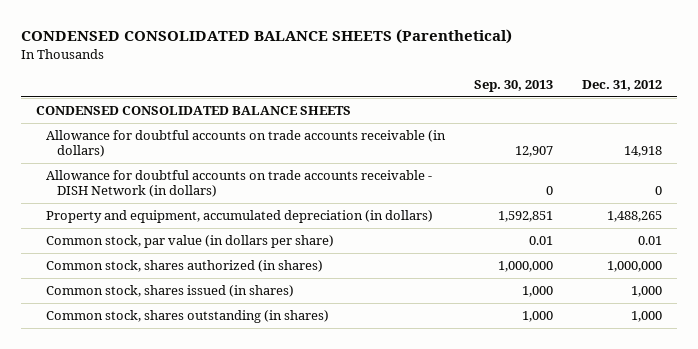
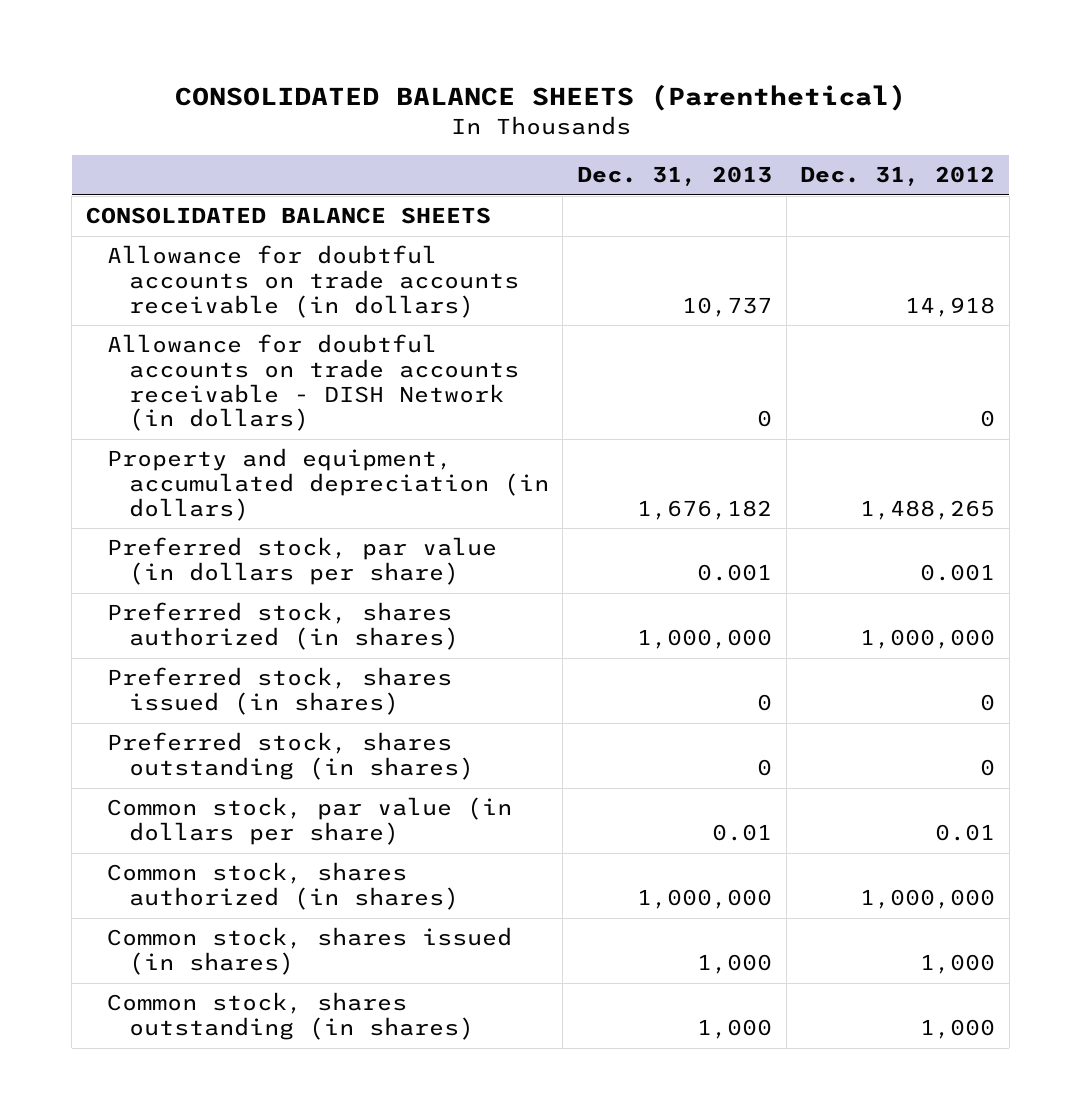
- CONDENSED CONSOLIDATED BALANCE SHEETS (Parenthetical)
+ CONSOLIDATED BALANCE SHEETS (Parenthetical)
- | Sep. 30, 2013 | Dec. 31, 2012
+ | Dec. 31, 2013 | Dec. 31, 2012
- CONDENSED CONSOLIDATED BALANCE SHEETS
+ CONSOLIDATED BALANCE SHEETS
+ Preferred stock, par value (in dollars per share) | 0.001 | 0.001
+ Preferred stock, shares authorized (in shares) | 1,000,000 | 1,000,000
+ Preferred stock, shares issued (in shares) | 0 | 0
+ Preferred stock, shares outstanding (in shares) | 0 | 0

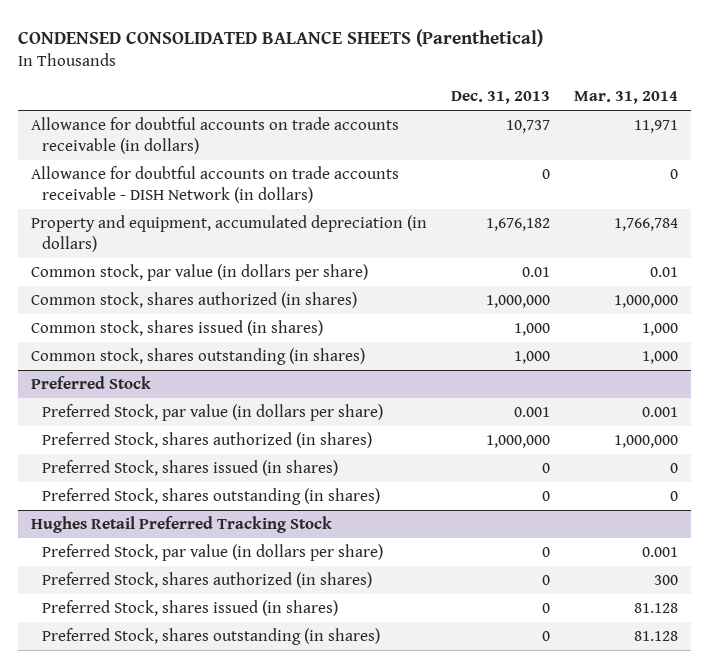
- CONSOLIDATED BALANCE SHEETS (Parenthetical)
+ CONDENSED CONSOLIDATED BALANCE SHEETS (Parenthetical)
- | Dec. 31, 2013 | Dec. 31, 2012
+ | Dec. 31, 2013 | Mar. 31, 2014
- CONSOLIDATED BALANCE SHEETS
- Preferred stock, par value (in dollars per share) | 0.001 | 0.001
- Preferred stock, shares authorized (in shares) | 1,000,000 | 1,000,000
- Preferred stock, shares issued (in shares) | 0 | 0
- Preferred stock, shares outstanding (in shares) | 0 | 0
+ Preferred Stock
+ Preferred Stock, par value (in dollars per share) | 0.001 | 0.001
+ Preferred Stock, shares authorized (in shares) | 1,000,000 | 1,000,000
+ Preferred Stock, shares issued (in shares) | 0 | 0
+ Preferred Stock, shares outstanding (in shares) | 0 | 0
+ Hughes Retail Preferred Tracking Stock
+ Preferred Stock, par value (in dollars per share) | 0 | 0.001
+ Preferred Stock, shares authorized (in shares) | 0 | 300
+ Preferred Stock, shares issued (in shares) | 0 | 81.128
+ Preferred Stock, shares outstanding (in shares) | 0 | 81.128

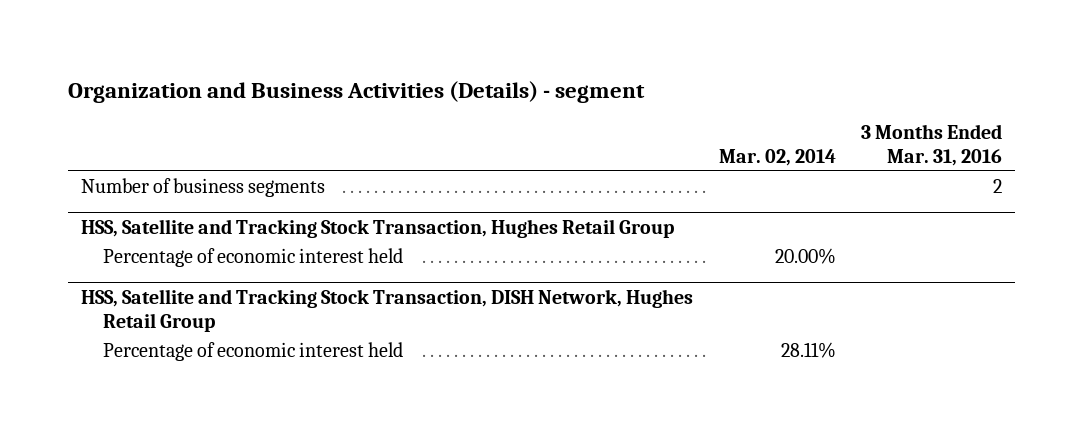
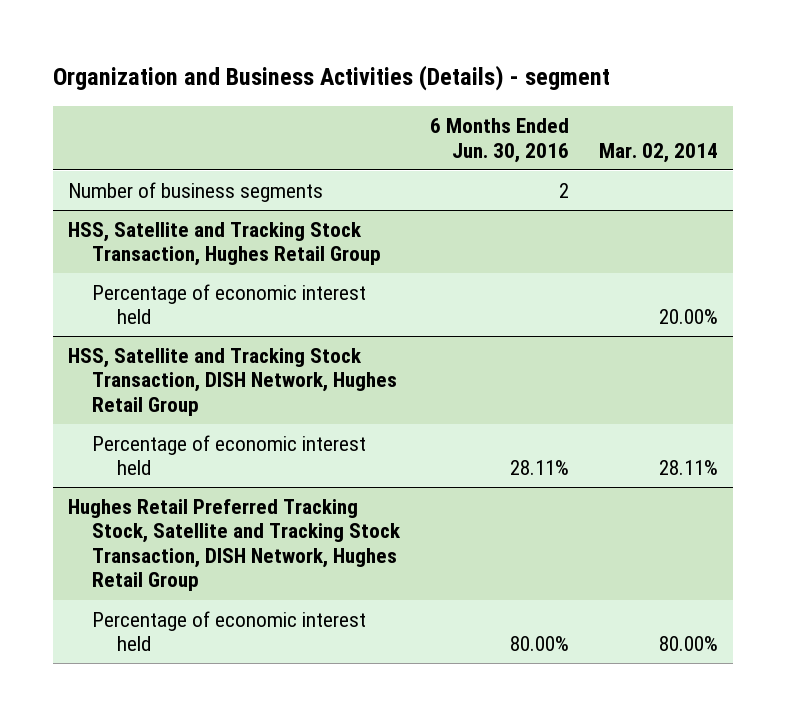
- | Mar. 02, 2014 | 3 Months Ended Mar. 31, 2016
+ | 6 Months Ended Jun. 30, 2016 | Mar. 02, 2014
+ Hughes Retail Preferred Tracking Stock, Satellite and Tracking Stock Transaction, DISH Network, Hughes Retail Group
+ Percentage of economic interest held | 80.00% | 80.00%

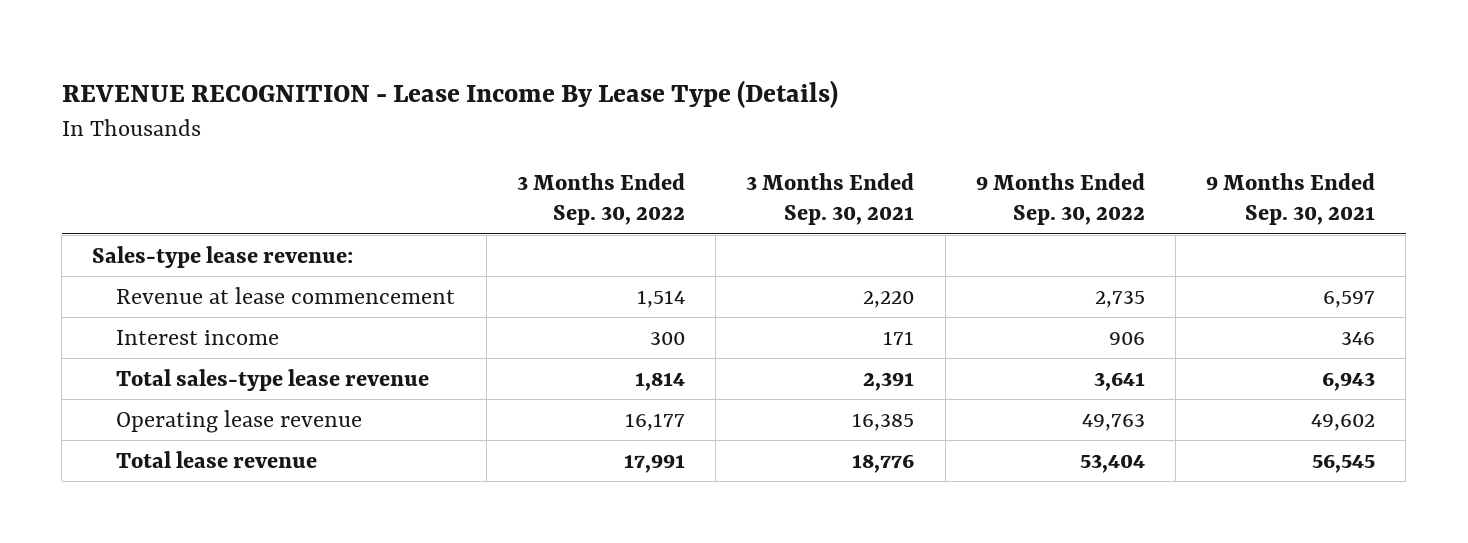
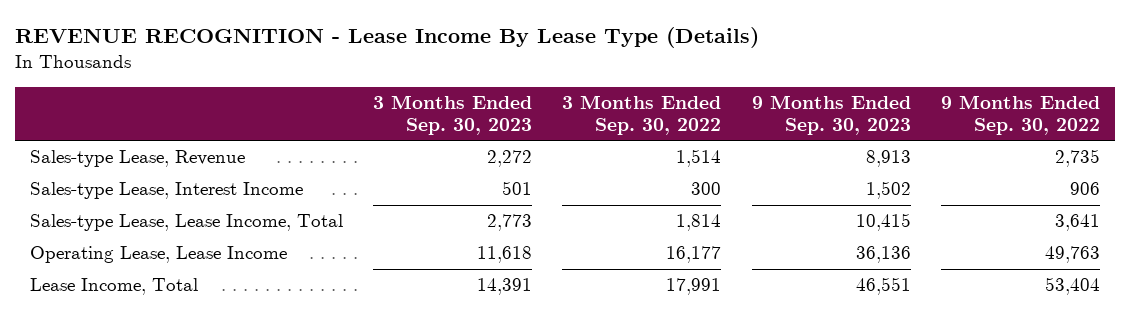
- | 3 Months Ended Sep. 30, 2022 | 3 Months Ended Sep. 30, 2021 | 9 Months Ended Sep. 30, 2022 | 9 Months Ended Sep. 30, 2021
+ | 3 Months Ended Sep. 30, 2023 | 3 Months Ended Sep. 30, 2022 | 9 Months Ended Sep. 30, 2023 | 9 Months Ended Sep. 30, 2022
- Sales-type lease revenue:
- Revenue at lease commencement | 1,514 | 2,220 | 2,735 | 6,597
- Interest income | 300 | 171 | 906 | 346
- Total sales-type lease revenue | 1,814 | 2,391 | 3,641 | 6,943
- Operating lease revenue | 16,177 | 16,385 | 49,763 | 49,602
- Total lease revenue | 17,991 | 18,776 | 53,404 | 56,545
+ Sales-type Lease, Revenue | 2,272 | 1,514 | 8,913 | 2,735
+ Sales-type Lease, Interest Income | 501 | 300 | 1,502 | 906
+ Sales-type Lease, Lease Income, Total | 2,773 | 1,814 | 10,415 | 3,641
+ Operating Lease, Lease Income | 11,618 | 16,177 | 36,136 | 49,763
+ Lease Income, Total | 14,391 | 17,991 | 46,551 | 53,404

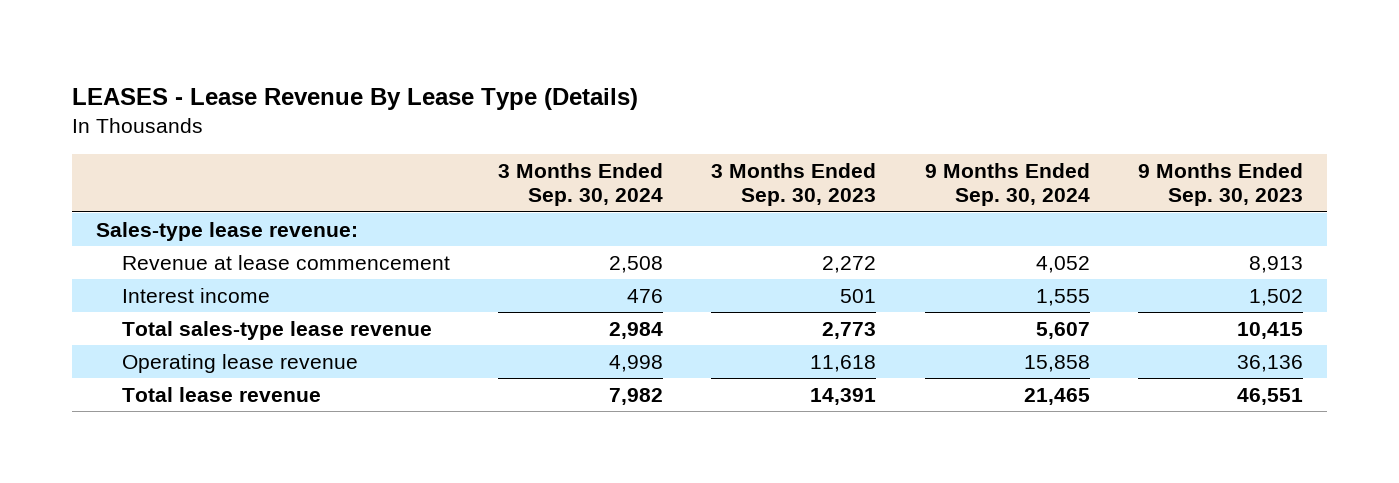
- REVENUE RECOGNITION - Lease Income By Lease Type (Details)
+ LEASES - Lease Revenue By Lease Type (Details)
- | 3 Months Ended Sep. 30, 2023 | 3 Months Ended Sep. 30, 2022 | 9 Months Ended Sep. 30, 2023 | 9 Months Ended Sep. 30, 2022
+ | 3 Months Ended Sep. 30, 2024 | 3 Months Ended Sep. 30, 2023 | 9 Months Ended Sep. 30, 2024 | 9 Months Ended Sep. 30, 2023
- Sales-type Lease, Revenue | 2,272 | 1,514 | 8,913 | 2,735
- Sales-type Lease, Interest Income | 501 | 300 | 1,502 | 906
- Sales-type Lease, Lease Income, Total | 2,773 | 1,814 | 10,415 | 3,641
- Operating Lease, Lease Income | 11,618 | 16,177 | 36,136 | 49,763
- Lease Income, Total | 14,391 | 17,991 | 46,551 | 53,404
+ Sales-type lease revenue:
+ Revenue at lease commencement | 2,508 | 2,272 | 4,052 | 8,913
+ Interest income | 476 | 501 | 1,555 | 1,502
+ Total sales-type lease revenue | 2,984 | 2,773 | 5,607 | 10,415
+ Operating lease revenue | 4,998 | 11,618 | 15,858 | 36,136
+ Total lease revenue | 7,982 | 14,391 | 21,465 | 46,551

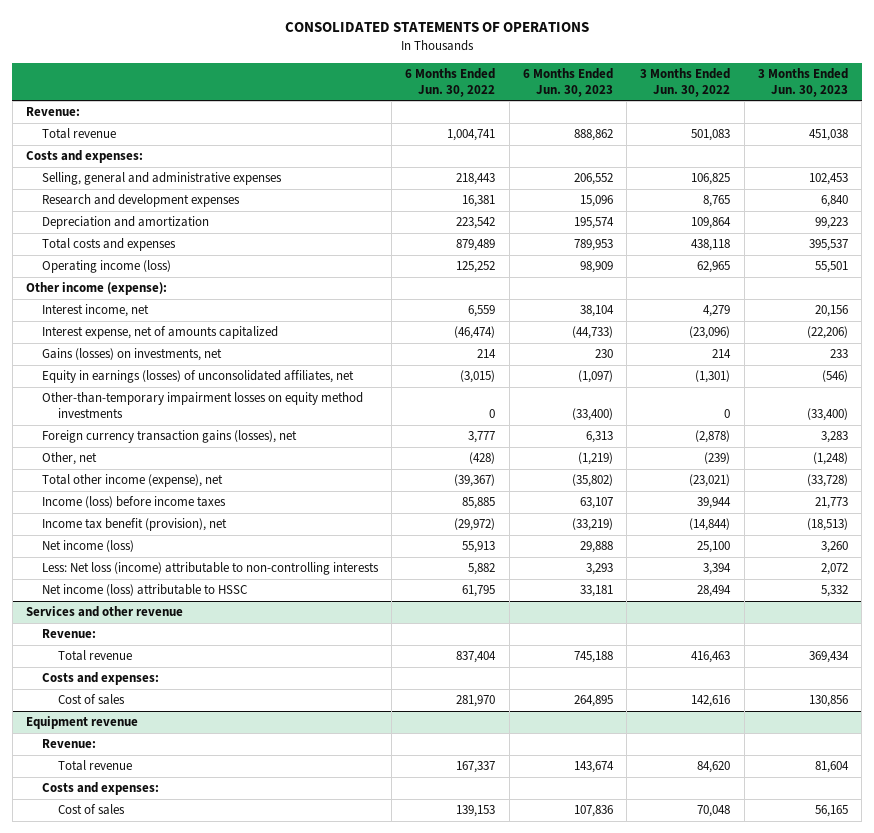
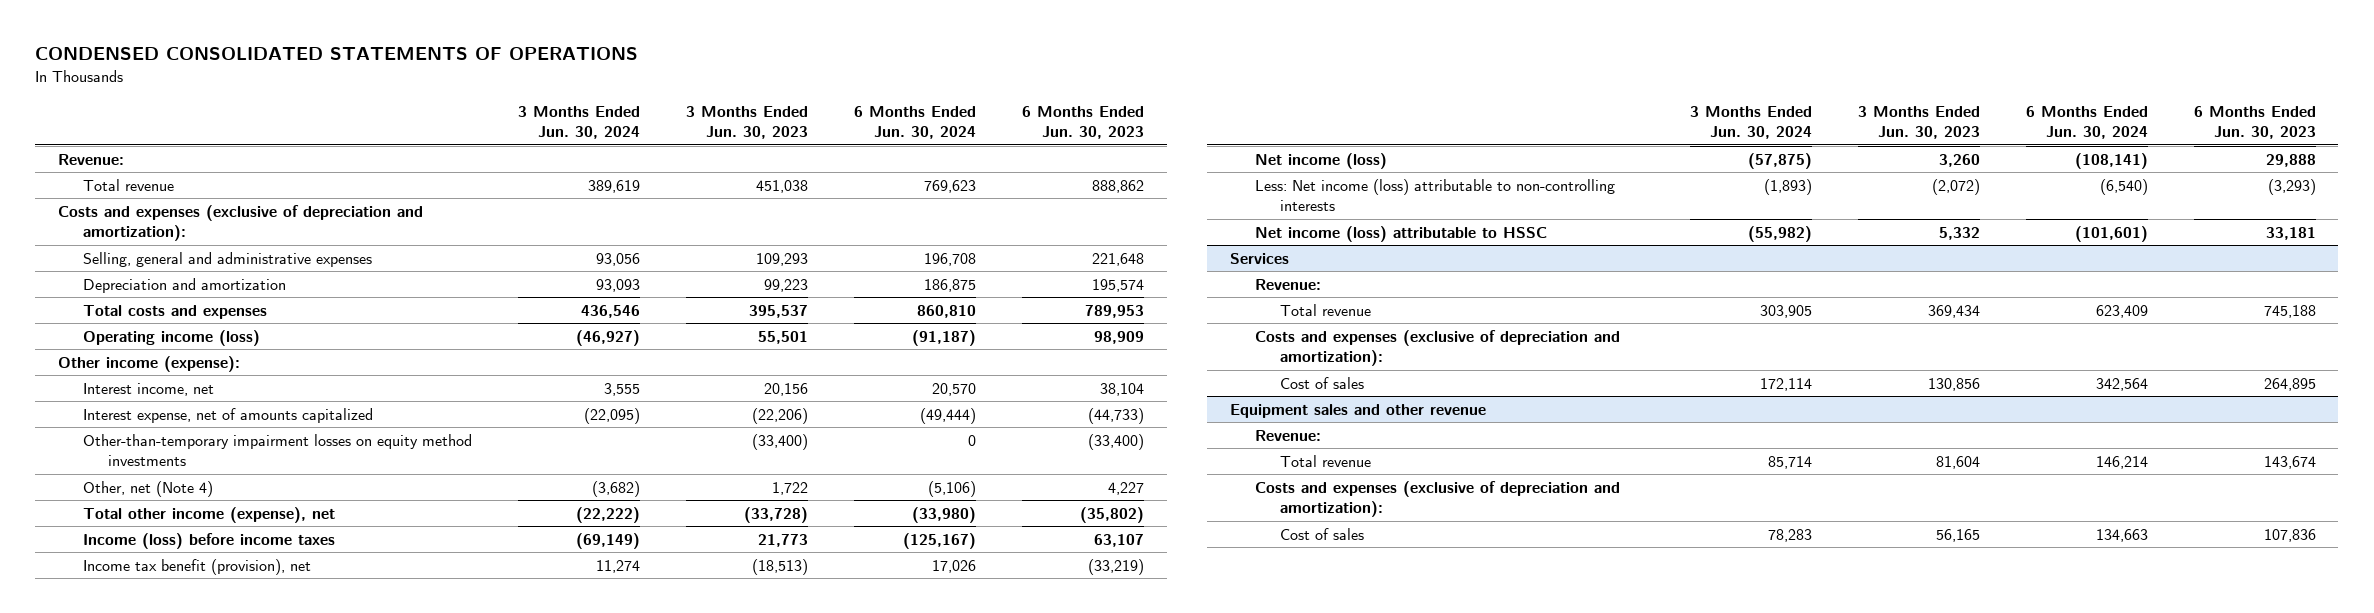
- CONSOLIDATED STATEMENTS OF OPERATIONS
+ CONDENSED CONSOLIDATED STATEMENTS OF OPERATIONS
- | 6 Months Ended Jun. 30, 2022 | 6 Months Ended Jun. 30, 2023 | 3 Months Ended Jun. 30, 2022 | 3 Months Ended Jun. 30, 2023
+ | 3 Months Ended Jun. 30, 2024 | 3 Months Ended Jun. 30, 2023 | 6 Months Ended Jun. 30, 2024 | 6 Months Ended Jun. 30, 2023
- Costs and expenses:
- Selling, general and administrative expenses | 218,443 | 206,552 | 106,825 | 102,453
- Research and development expenses | 16,381 | 15,096 | 8,765 | 6,840
+ Costs and expenses (exclusive of depreciation and amortization):
+ Selling, general and administrative expenses | 93,056 | 109,293 | 196,708 | 221,648
- Gains (losses) on investments, net | 214 | 230 | 214 | 233
- Equity in earnings (losses) of unconsolidated affiliates, net | (3,015) | (1,097) | (1,301) | (546)
- Foreign currency transaction gains (losses), net | 3,777 | 6,313 | (2,878) | 3,283
- Other, net | (428) | (1,219) | (239) | (1,248)
+ Other, net (Note 4) | (3,682) | 1,722 | (5,106) | 4,227
- Less: Net loss (income) attributable to non-controlling interests | 5,882 | 3,293 | 3,394 | 2,072
+ Less: Net income (loss) attributable to non-controlling interests | (1,893) | (2,072) | (6,540) | (3,293)
- Services and other revenue
+ Services
- Costs and expenses:
+ Costs and expenses (exclusive of depreciation and amortization):
- Equipment revenue
+ Equipment sales and other revenue
- Costs and expenses:
+ Costs and expenses (exclusive of depreciation and amortization):

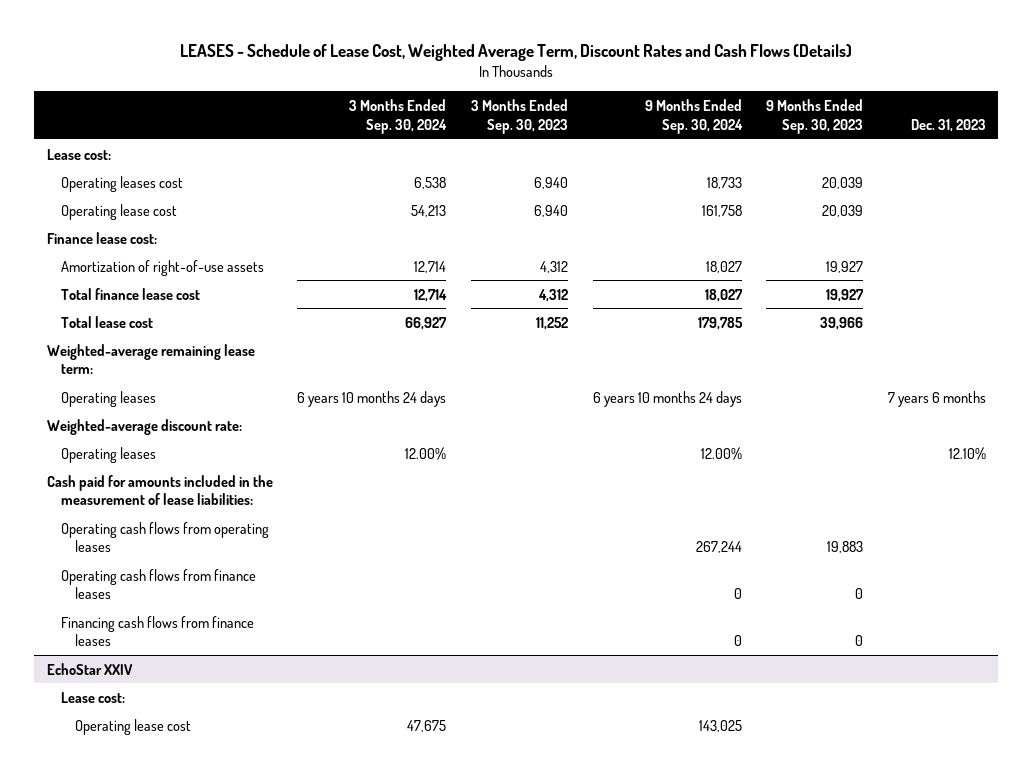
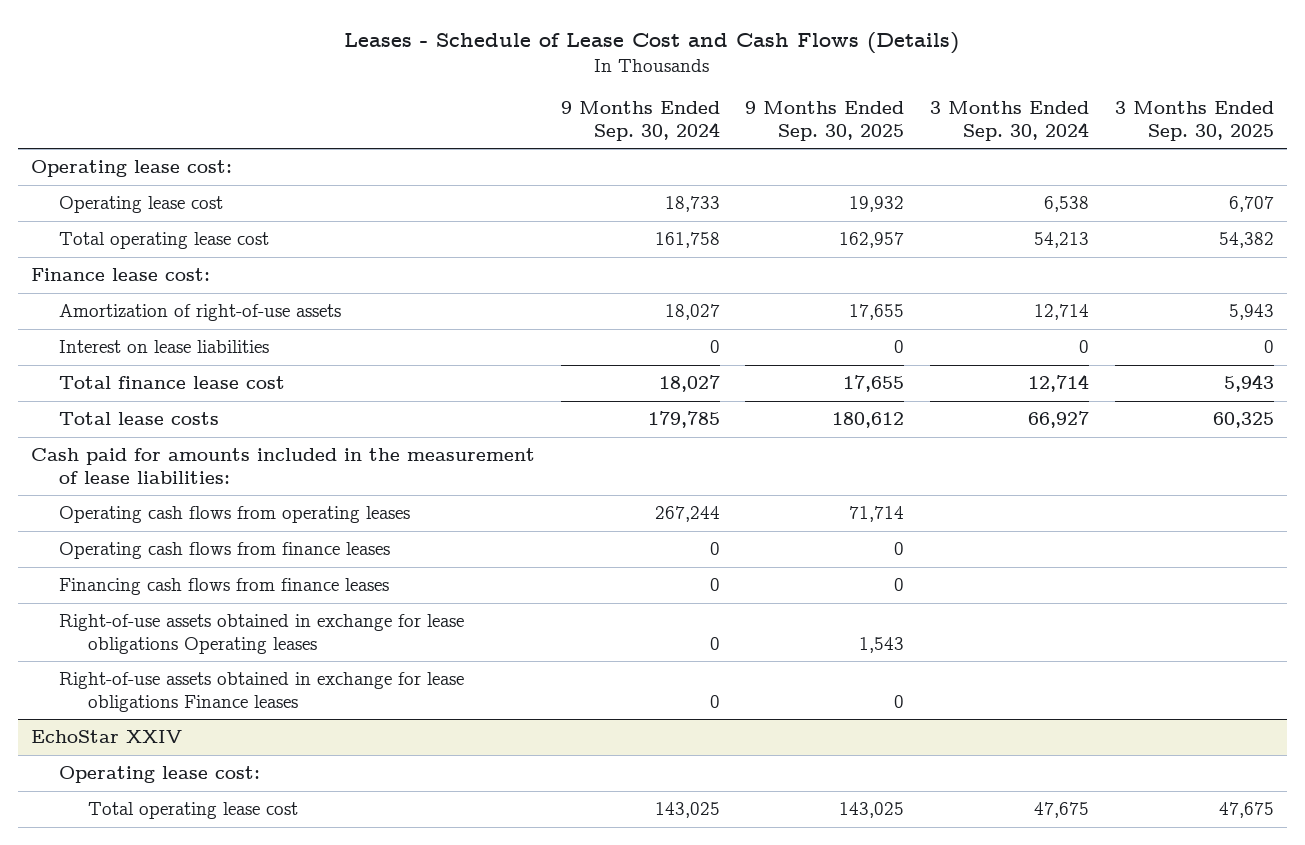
- LEASES - Schedule of Lease Cost, Weighted Average Term, Discount Rates and Cash Flows (Details)
+ Leases - Schedule of Lease Cost and Cash Flows (Details)
- | 3 Months Ended Sep. 30, 2024 | 3 Months Ended Sep. 30, 2023 | 9 Months Ended Sep. 30, 2024 | 9 Months Ended Sep. 30, 2023 | Dec. 31, 2023
+ | 9 Months Ended Sep. 30, 2024 | 9 Months Ended Sep. 30, 2025 | 3 Months Ended Sep. 30, 2024 | 3 Months Ended Sep. 30, 2025
- Lease cost:
- Operating leases cost | 6,538 | 6,940 | 18,733 | 20,039 |
- Operating lease cost | 54,213 | 6,940 | 161,758 | 20,039 |
+ Operating lease cost:
+ Operating lease cost | 18,733 | 19,932 | 6,538 | 6,707
+ Total operating lease cost | 161,758 | 162,957 | 54,213 | 54,382
+ Interest on lease liabilities | 0 | 0 | 0 | 0
- Total lease cost | 66,927 | 11,252 | 179,785 | 39,966 |
- Weighted-average remaining lease term:
- Operating leases | 6 years 10 months 24 days | | 6 years 10 months 24 days | | 7 years 6 months
- Weighted-average discount rate:
- Operating leases | 12.00% | | 12.00% | | 12.10%
+ Total lease costs | 179,785 | 180,612 | 66,927 | 60,325
+ Right-of-use assets obtained in exchange for lease obligations Operating leases | 0 | 1,543 | |
+ Right-of-use assets obtained in exchange for lease obligations Finance leases | 0 | 0 | |
@ EchoStar XXIV
- Lease cost:
- Operating lease cost | 47,675 | | 143,025 | |
+ Operating lease cost:
+ Total operating lease cost | 143,025 | 143,025 | 47,675 | 47,675

